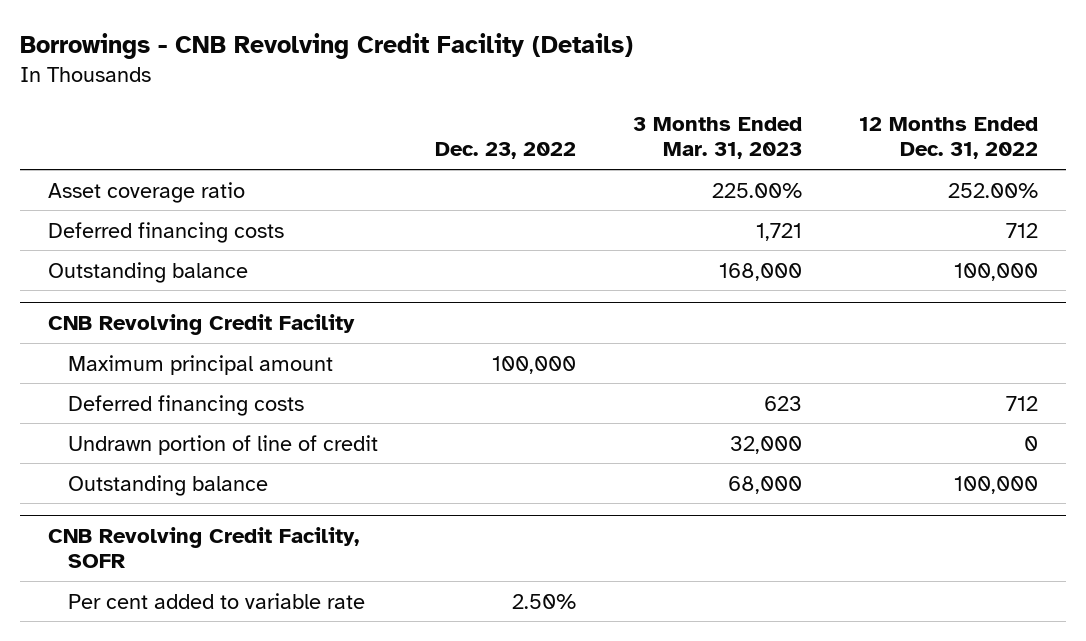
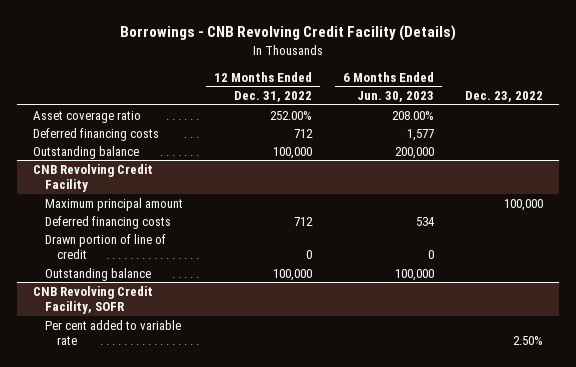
- | Dec. 23, 2022 | 3 Months Ended Mar. 31, 2023 | 12 Months Ended Dec. 31, 2022
+ | 12 Months Ended Dec. 31, 2022 | 6 Months Ended Jun. 30, 2023 | Dec. 23, 2022
@ CNB Revolving Credit Facility
- Undrawn portion of line of credit | | 32,000 | 0
+ Drawn portion of line of credit | 0 | 0 |

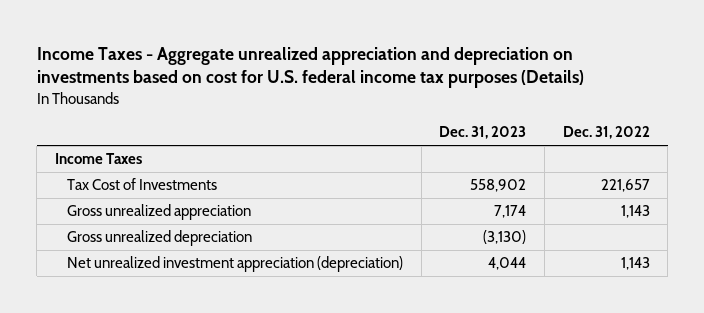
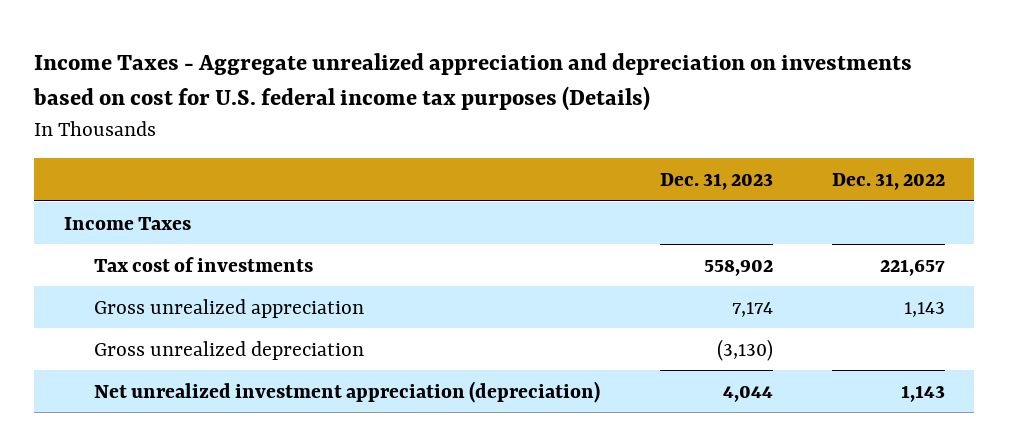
- Tax Cost of Investments | 558,902 | 221,657
+ Tax cost of investments | 558,902 | 221,657

